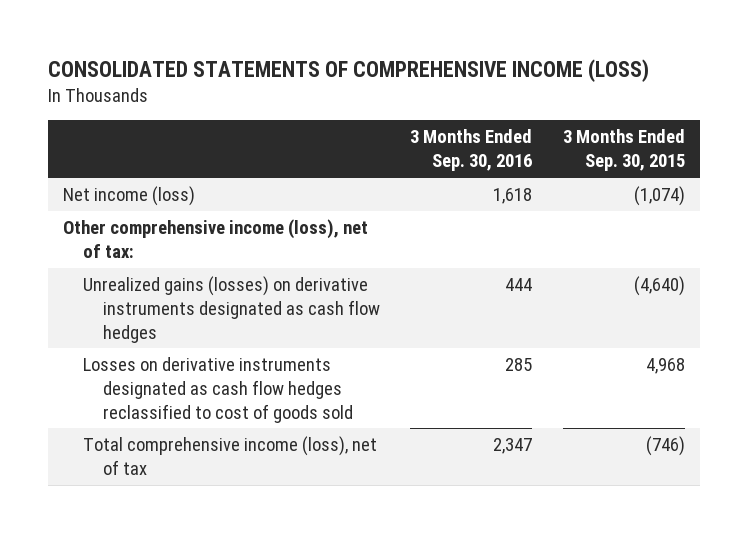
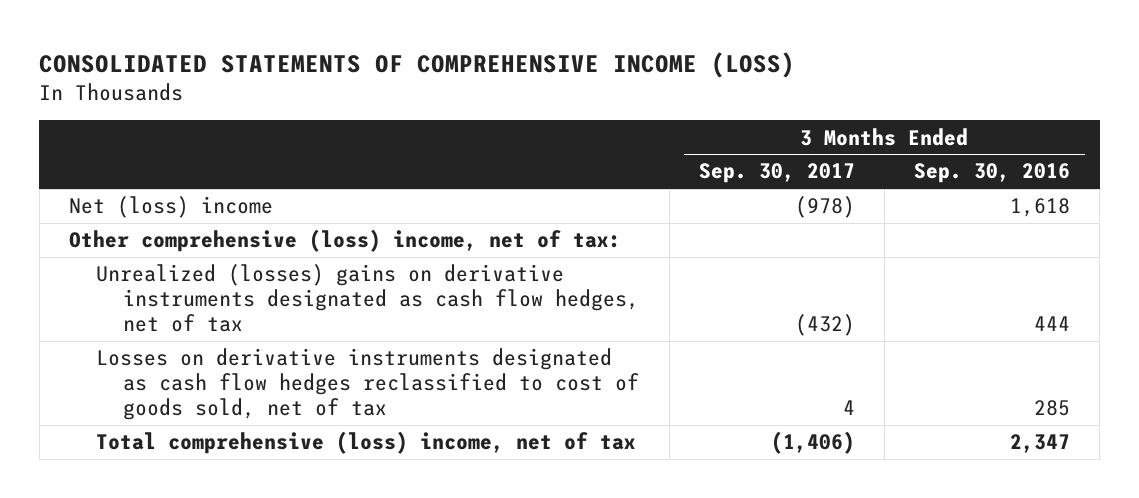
- | 3 Months Ended Sep. 30, 2016 | 3 Months Ended Sep. 30, 2015
+ | 3 Months Ended Sep. 30, 2017 | 3 Months Ended Sep. 30, 2016
- Net income (loss) | 1,618 | (1,074)
- Other comprehensive income (loss), net of tax:
- Unrealized gains (losses) on derivative instruments designated as cash flow hedges | 444 | (4,640)
- Losses on derivative instruments designated as cash flow hedges reclassified to cost of goods sold | 285 | 4,968
- Total comprehensive income (loss), net of tax | 2,347 | (746)
+ Net (loss) income | (978) | 1,618
+ Other comprehensive (loss) income, net of tax:
+ Unrealized (losses) gains on derivative instruments designated as cash flow hedges, net of tax | (432) | 444
+ Losses on derivative instruments designated as cash flow hedges reclassified to cost of goods sold, net of tax | 4 | 285
+ Total comprehensive (loss) income, net of tax | (1,406) | 2,347

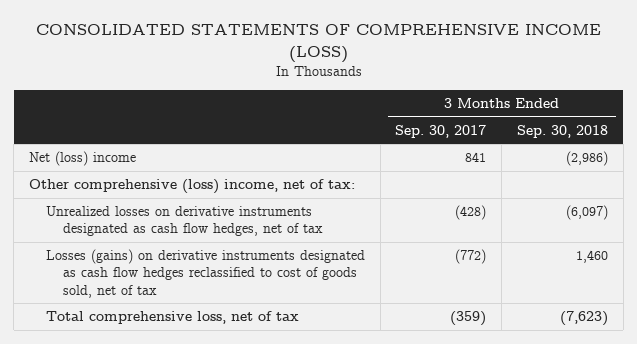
- | 3 Months Ended Sep. 30, 2017 | 3 Months Ended Sep. 30, 2016
+ | 3 Months Ended Sep. 30, 2017 | 3 Months Ended Sep. 30, 2018
- Net (loss) income | (978) | 1,618
+ Net (loss) income | 841 | (2,986)
- Unrealized (losses) gains on derivative instruments designated as cash flow hedges, net of tax | (432) | 444
- Losses on derivative instruments designated as cash flow hedges reclassified to cost of goods sold, net of tax | 4 | 285
- Total comprehensive (loss) income, net of tax | (1,406) | 2,347
+ Unrealized losses on derivative instruments designated as cash flow hedges, net of tax | (428) | (6,097)
+ Losses (gains) on derivative instruments designated as cash flow hedges reclassified to cost of goods sold, net of tax | (772) | 1,460
+ Total comprehensive loss, net of tax | (359) | (7,623)

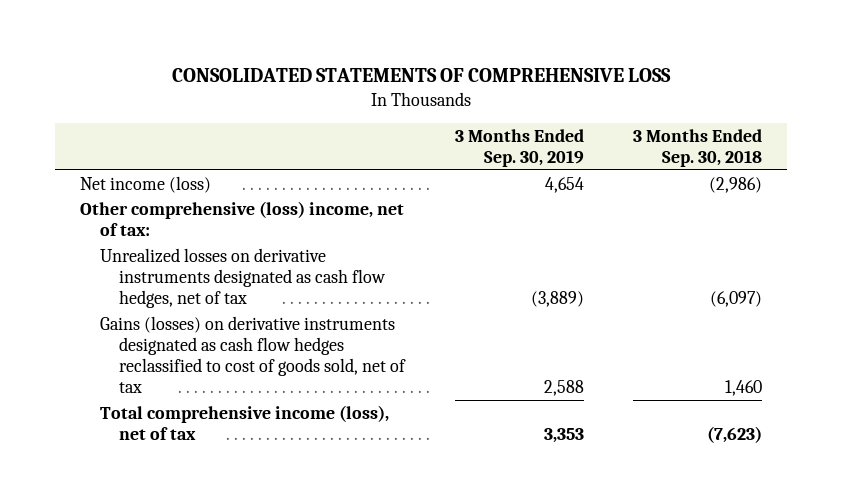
- CONSOLIDATED STATEMENTS OF COMPREHENSIVE INCOME (LOSS)
+ CONSOLIDATED STATEMENTS OF COMPREHENSIVE LOSS
- | 3 Months Ended Sep. 30, 2017 | 3 Months Ended Sep. 30, 2018
+ | 3 Months Ended Sep. 30, 2019 | 3 Months Ended Sep. 30, 2018
- Net (loss) income | 841 | (2,986)
+ Net income (loss) | 4,654 | (2,986)
- Losses (gains) on derivative instruments designated as cash flow hedges reclassified to cost of goods sold, net of tax | (772) | 1,460
- Total comprehensive loss, net of tax | (359) | (7,623)
+ Gains (losses) on derivative instruments designated as cash flow hedges reclassified to cost of goods sold, net of tax | 2,588 | 1,460
+ Total comprehensive income (loss), net of tax | 3,353 | (7,623)

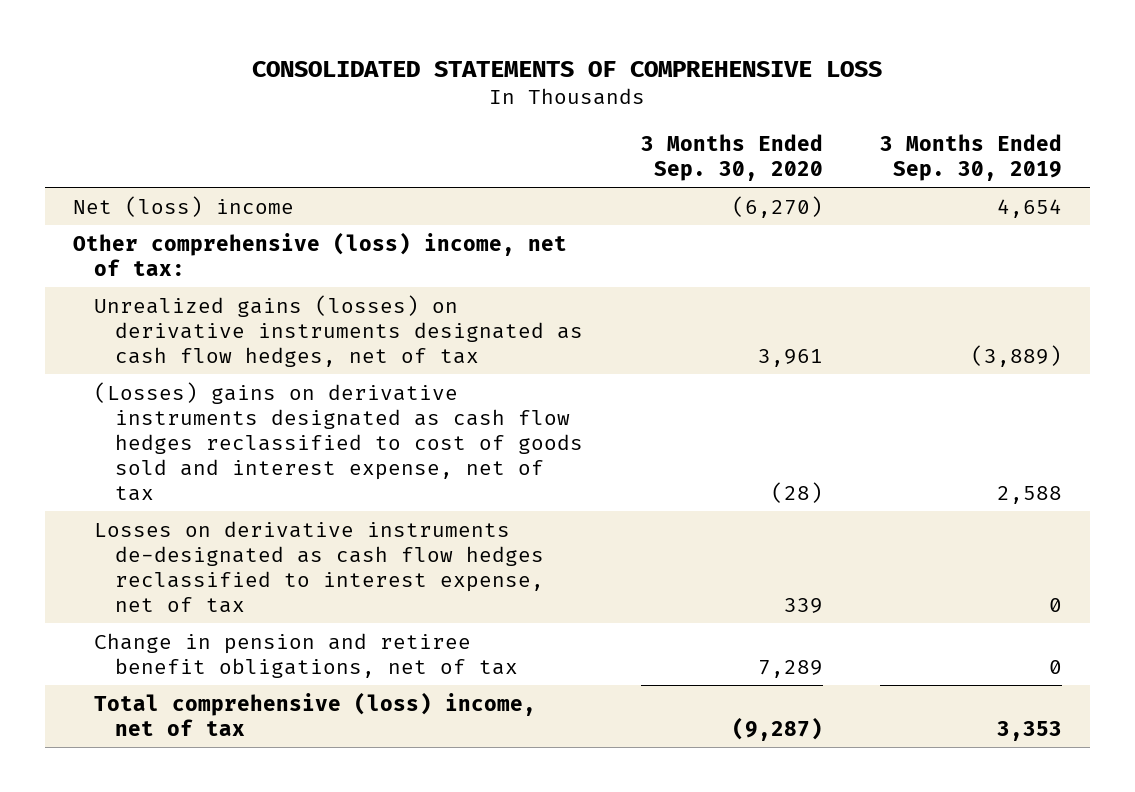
- | 3 Months Ended Sep. 30, 2019 | 3 Months Ended Sep. 30, 2018
+ | 3 Months Ended Sep. 30, 2020 | 3 Months Ended Sep. 30, 2019
- Net income (loss) | 4,654 | (2,986)
+ Net (loss) income | (6,270) | 4,654
- Unrealized losses on derivative instruments designated as cash flow hedges, net of tax | (3,889) | (6,097)
- Gains (losses) on derivative instruments designated as cash flow hedges reclassified to cost of goods sold, net of tax | 2,588 | 1,460
- Total comprehensive income (loss), net of tax | 3,353 | (7,623)
+ Unrealized gains (losses) on derivative instruments designated as cash flow hedges, net of tax | 3,961 | (3,889)
+ (Losses) gains on derivative instruments designated as cash flow hedges reclassified to cost of goods sold and interest expense, net of tax | (28) | 2,588
+ Losses on derivative instruments de-designated as cash flow hedges reclassified to interest expense, net of tax | 339 | 0
+ Change in pension and retiree benefit obligations, net of tax | 7,289 | 0
+ Total comprehensive (loss) income, net of tax | (9,287) | 3,353

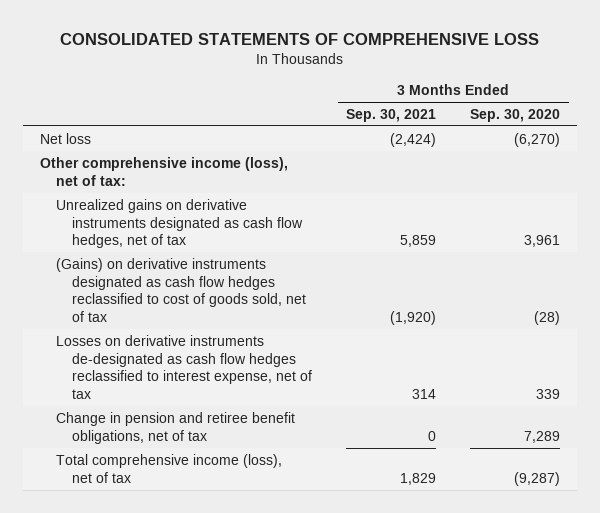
- | 3 Months Ended Sep. 30, 2020 | 3 Months Ended Sep. 30, 2019
+ | 3 Months Ended Sep. 30, 2021 | 3 Months Ended Sep. 30, 2020
- Net (loss) income | (6,270) | 4,654
- Other comprehensive (loss) income, net of tax:
- Unrealized gains (losses) on derivative instruments designated as cash flow hedges, net of tax | 3,961 | (3,889)
- (Losses) gains on derivative instruments designated as cash flow hedges reclassified to cost of goods sold and interest expense, net of tax | (28) | 2,588
+ Net loss | (2,424) | (6,270)
+ Other comprehensive income (loss), net of tax:
+ Unrealized gains on derivative instruments designated as cash flow hedges, net of tax | 5,859 | 3,961
+ (Gains) on derivative instruments designated as cash flow hedges reclassified to cost of goods sold, net of tax | (1,920) | (28)
- Total comprehensive (loss) income, net of tax | (9,287) | 3,353
+ Total comprehensive income (loss), net of tax | 1,829 | (9,287)

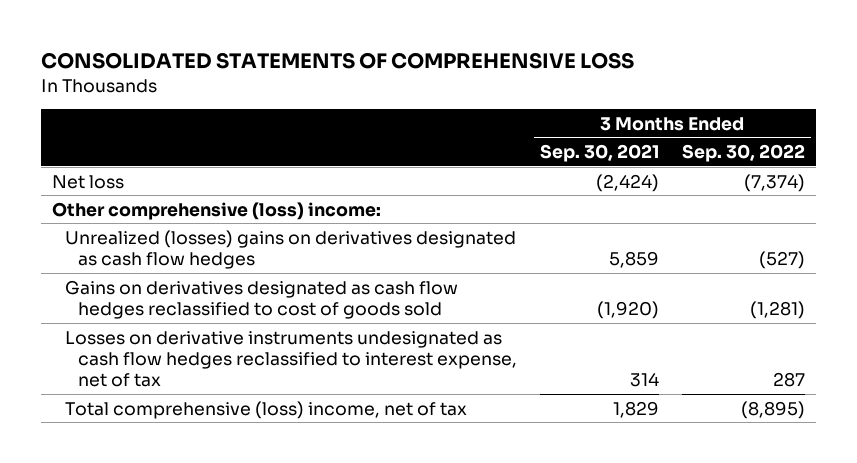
- | 3 Months Ended Sep. 30, 2021 | 3 Months Ended Sep. 30, 2020
+ | 3 Months Ended Sep. 30, 2021 | 3 Months Ended Sep. 30, 2022
- Other comprehensive income (loss), net of tax:
- Unrealized gains on derivative instruments designated as cash flow hedges, net of tax | 5,859 | 3,961
- (Gains) on derivative instruments designated as cash flow hedges reclassified to cost of goods sold, net of tax | (1,920) | (28)
- Losses on derivative instruments de-designated as cash flow hedges reclassified to interest expense, net of tax | 314 | 339
- Change in pension and retiree benefit obligations, net of tax | 0 | 7,289
- Total comprehensive income (loss), net of tax | 1,829 | (9,287)
+ Other comprehensive (loss) income:
+ Unrealized (losses) gains on derivatives designated as cash flow hedges | 5,859 | (527)
+ Gains on derivatives designated as cash flow hedges reclassified to cost of goods sold | (1,920) | (1,281)
+ Losses on derivative instruments undesignated as cash flow hedges reclassified to interest expense, net of tax | 314 | 287
+ Total comprehensive (loss) income, net of tax | 1,829 | (8,895)

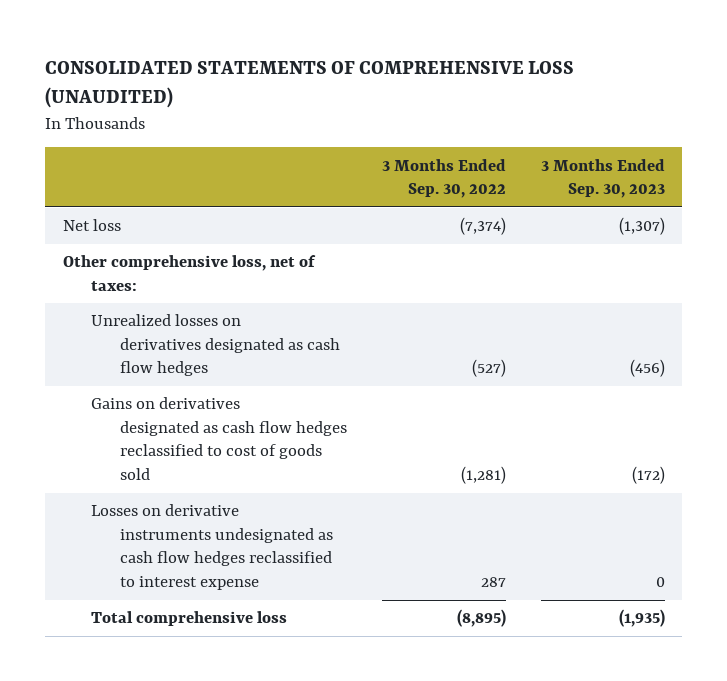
- CONSOLIDATED STATEMENTS OF COMPREHENSIVE LOSS
+ CONSOLIDATED STATEMENTS OF COMPREHENSIVE LOSS (UNAUDITED)
- | 3 Months Ended Sep. 30, 2021 | 3 Months Ended Sep. 30, 2022
+ | 3 Months Ended Sep. 30, 2022 | 3 Months Ended Sep. 30, 2023
- Other comprehensive (loss) income:
- Unrealized (losses) gains on derivatives designated as cash flow hedges | 5,859 | (527)
+ Other comprehensive loss, net of taxes:
+ Unrealized losses on derivatives designated as cash flow hedges | (527) | (456)
- Losses on derivative instruments undesignated as cash flow hedges reclassified to interest expense, net of tax | 314 | 287
- Total comprehensive (loss) income, net of tax | 1,829 | (8,895)
+ Losses on derivative instruments undesignated as cash flow hedges reclassified to interest expense | 287 | 0
+ Total comprehensive loss | (8,895) | (1,935)

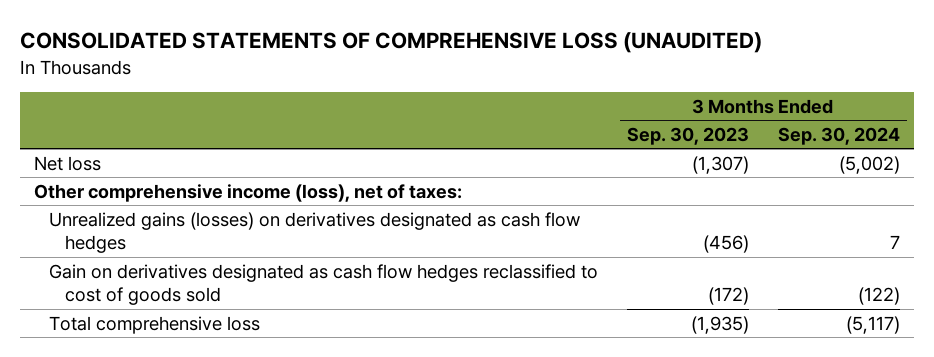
- | 3 Months Ended Sep. 30, 2022 | 3 Months Ended Sep. 30, 2023
+ | 3 Months Ended Sep. 30, 2023 | 3 Months Ended Sep. 30, 2024
- Other comprehensive loss, net of taxes:
- Unrealized losses on derivatives designated as cash flow hedges | (527) | (456)
- Gains on derivatives designated as cash flow hedges reclassified to cost of goods sold | (1,281) | (172)
- Losses on derivative instruments undesignated as cash flow hedges reclassified to interest expense | 287 | 0
+ Other comprehensive income (loss), net of taxes:
+ Unrealized gains (losses) on derivatives designated as cash flow hedges | (456) | 7
+ Gain on derivatives designated as cash flow hedges reclassified to cost of goods sold | (172) | (122)

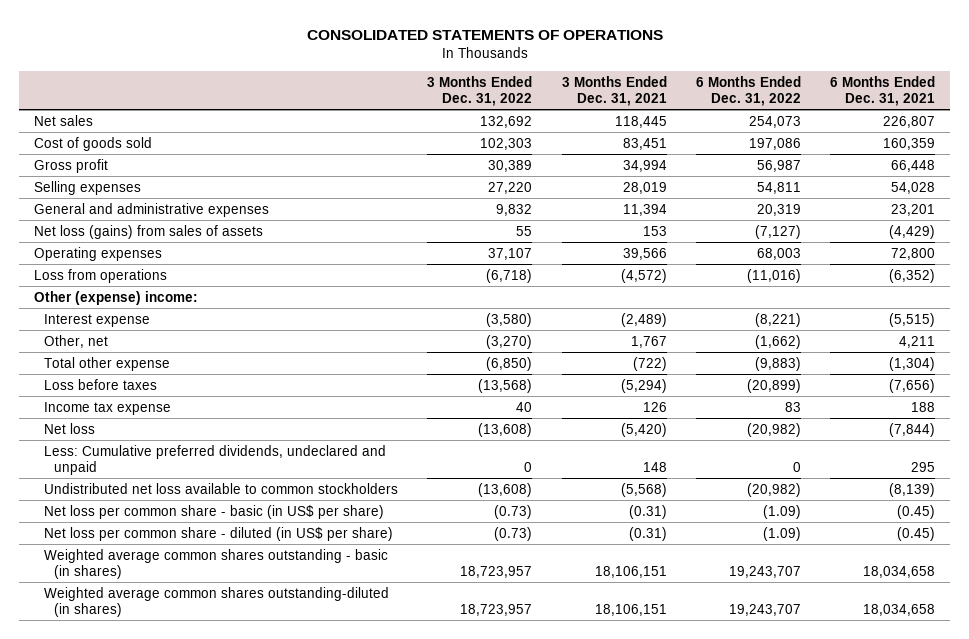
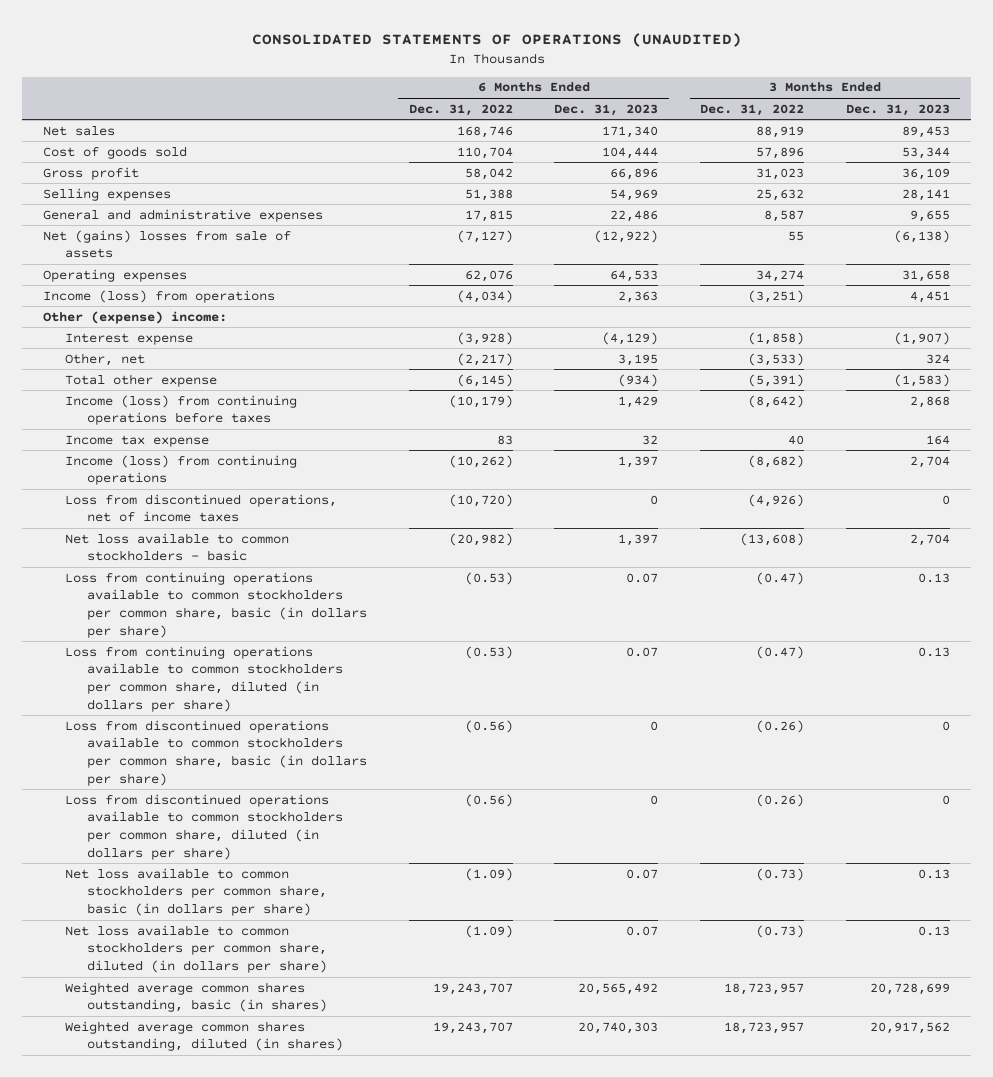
- CONSOLIDATED STATEMENTS OF OPERATIONS
+ CONSOLIDATED STATEMENTS OF OPERATIONS (UNAUDITED)
- | 3 Months Ended Dec. 31, 2022 | 3 Months Ended Dec. 31, 2021 | 6 Months Ended Dec. 31, 2022 | 6 Months Ended Dec. 31, 2021
+ | 6 Months Ended Dec. 31, 2022 | 6 Months Ended Dec. 31, 2023 | 3 Months Ended Dec. 31, 2022 | 3 Months Ended Dec. 31, 2023
- Net sales | 132,692 | 118,445 | 254,073 | 226,807
- Cost of goods sold | 102,303 | 83,451 | 197,086 | 160,359
- Gross profit | 30,389 | 34,994 | 56,987 | 66,448
- Selling expenses | 27,220 | 28,019 | 54,811 | 54,028
- General and administrative expenses | 9,832 | 11,394 | 20,319 | 23,201
- Net loss (gains) from sales of assets | 55 | 153 | (7,127) | (4,429)
- Operating expenses | 37,107 | 39,566 | 68,003 | 72,800
- Loss from operations | (6,718) | (4,572) | (11,016) | (6,352)
+ Net sales | 168,746 | 171,340 | 88,919 | 89,453
+ Cost of goods sold | 110,704 | 104,444 | 57,896 | 53,344
+ Gross profit | 58,042 | 66,896 | 31,023 | 36,109
+ Selling expenses | 51,388 | 54,969 | 25,632 | 28,141
+ General and administrative expenses | 17,815 | 22,486 | 8,587 | 9,655
+ Net (gains) losses from sale of assets | (7,127) | (12,922) | 55 | (6,138)
+ Operating expenses | 62,076 | 64,533 | 34,274 | 31,658
+ Income (loss) from operations | (4,034) | 2,363 | (3,251) | 4,451
- Interest expense | (3,580) | (2,489) | (8,221) | (5,515)
- Other, net | (3,270) | 1,767 | (1,662) | 4,211
- Total other expense | (6,850) | (722) | (9,883) | (1,304)
- Loss before taxes | (13,568) | (5,294) | (20,899) | (7,656)
+ Interest expense | (3,928) | (4,129) | (1,858) | (1,907)
+ Other, net | (2,217) | 3,195 | (3,533) | 324
+ Total other expense | (6,145) | (934) | (5,391) | (1,583)
+ Income (loss) from continuing operations before taxes | (10,179) | 1,429 | (8,642) | 2,868
- Net loss | (13,608) | (5,420) | (20,982) | (7,844)
- Less: Cumulative preferred dividends, undeclared and unpaid | 0 | 148 | 0 | 295
- Undistributed net loss available to common stockholders | (13,608) | (5,568) | (20,982) | (8,139)
- Net loss per common share - basic (in US$ per share) | (0.73) | (0.31) | (1.09) | (0.45)
- Net loss per common share - diluted (in US$ per share) | (0.73) | (0.31) | (1.09) | (0.45)
- Weighted average common shares outstanding - basic (in shares) | 18,723,957 | 18,106,151 | 19,243,707 | 18,034,658
- Weighted average common shares outstanding-diluted (in shares) | 18,723,957 | 18,106,151 | 19,243,707 | 18,034,658
+ Income (loss) from continuing operations | (10,262) | 1,397 | (8,682) | 2,704
+ Loss from discontinued operations, net of income taxes | (10,720) | 0 | (4,926) | 0
+ Net loss available to common stockholders - basic | (20,982) | 1,397 | (13,608) | 2,704
+ Loss from continuing operations available to common stockholders per common share, basic (in dollars per share) | (0.53) | 0.07 | (0.47) | 0.13
+ Loss from continuing operations available to common stockholders per common share, diluted (in dollars per share) | (0.53) | 0.07 | (0.47) | 0.13
+ Loss from discontinued operations available to common stockholders per common share, basic (in dollars per share) | (0.56) | 0 | (0.26) | 0
+ Loss from discontinued operations available to common stockholders per common share, diluted (in dollars per share) | (0.56) | 0 | (0.26) | 0
+ Net loss available to common stockholders per common share, basic (in dollars per share) | (1.09) | 0.07 | (0.73) | 0.13
+ Net loss available to common stockholders per common share, diluted (in dollars per share) | (1.09) | 0.07 | (0.73) | 0.13
+ Weighted average common shares outstanding, basic (in shares) | 19,243,707 | 20,565,492 | 18,723,957 | 20,728,699
+ Weighted average common shares outstanding, diluted (in shares) | 19,243,707 | 20,740,303 | 18,723,957 | 20,917,562

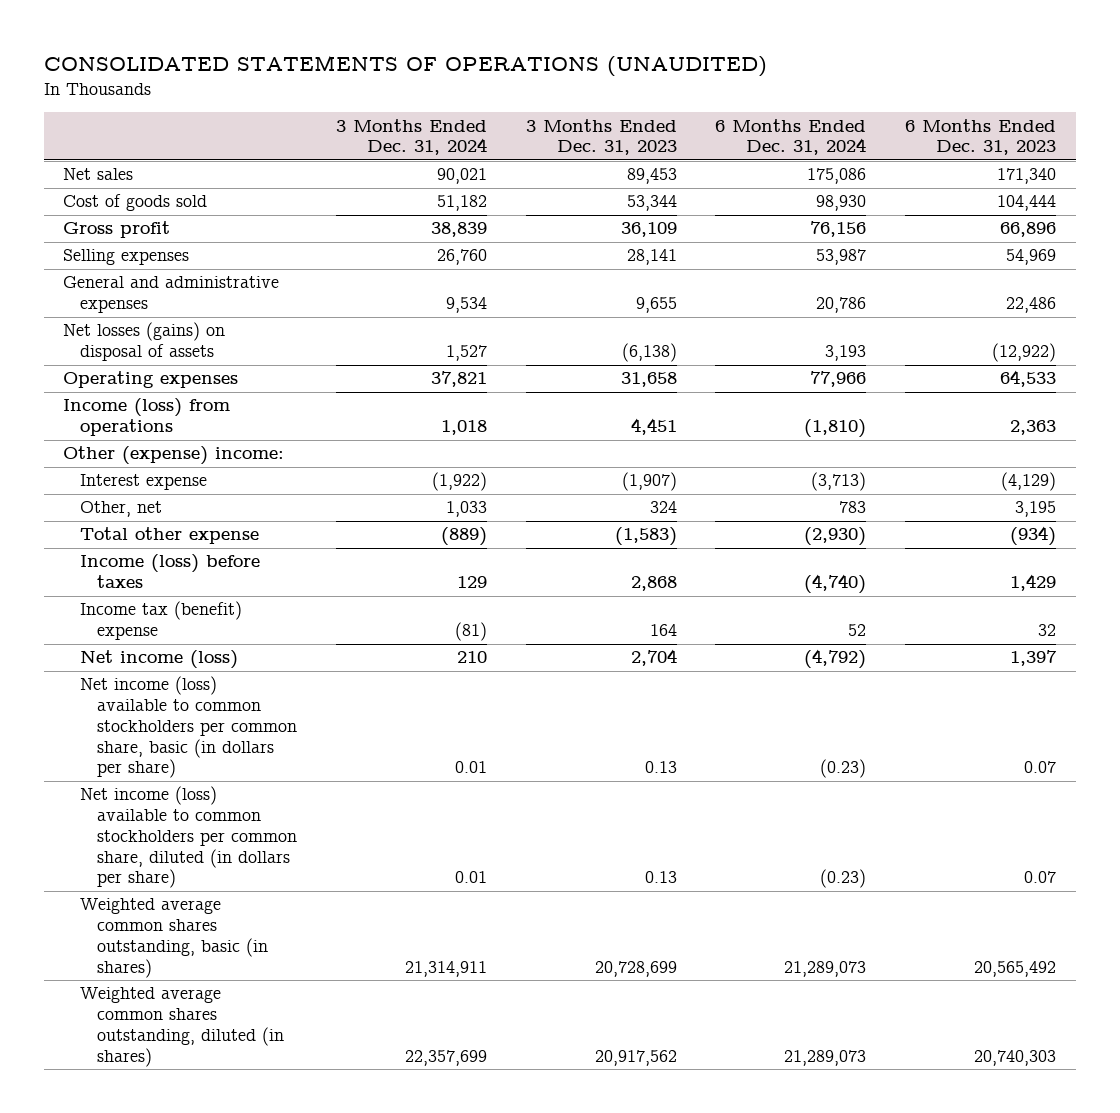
- | 6 Months Ended Dec. 31, 2022 | 6 Months Ended Dec. 31, 2023 | 3 Months Ended Dec. 31, 2022 | 3 Months Ended Dec. 31, 2023
+ | 3 Months Ended Dec. 31, 2024 | 3 Months Ended Dec. 31, 2023 | 6 Months Ended Dec. 31, 2024 | 6 Months Ended Dec. 31, 2023
- Net (gains) losses from sale of assets | (7,127) | (12,922) | 55 | (6,138)
+ Net losses (gains) on disposal of assets | 1,527 | (6,138) | 3,193 | (12,922)
- Income (loss) from continuing operations before taxes | (10,179) | 1,429 | (8,642) | 2,868
- Income tax expense | 83 | 32 | 40 | 164
- Income (loss) from continuing operations | (10,262) | 1,397 | (8,682) | 2,704
- Loss from discontinued operations, net of income taxes | (10,720) | 0 | (4,926) | 0
- Net loss available to common stockholders - basic | (20,982) | 1,397 | (13,608) | 2,704
- Loss from continuing operations available to common stockholders per common share, basic (in dollars per share) | (0.53) | 0.07 | (0.47) | 0.13
- Loss from continuing operations available to common stockholders per common share, diluted (in dollars per share) | (0.53) | 0.07 | (0.47) | 0.13
- Loss from discontinued operations available to common stockholders per common share, basic (in dollars per share) | (0.56) | 0 | (0.26) | 0
- Loss from discontinued operations available to common stockholders per common share, diluted (in dollars per share) | (0.56) | 0 | (0.26) | 0
- Net loss available to common stockholders per common share, basic (in dollars per share) | (1.09) | 0.07 | (0.73) | 0.13
- Net loss available to common stockholders per common share, diluted (in dollars per share) | (1.09) | 0.07 | (0.73) | 0.13
+ Income (loss) before taxes | 129 | 2,868 | (4,740) | 1,429
+ Income tax (benefit) expense | (81) | 164 | 52 | 32
+ Net income (loss) | 210 | 2,704 | (4,792) | 1,397
+ Net income (loss) available to common stockholders per common share, basic (in dollars per share) | 0.01 | 0.13 | (0.23) | 0.07
+ Net income (loss) available to common stockholders per common share, diluted (in dollars per share) | 0.01 | 0.13 | (0.23) | 0.07

